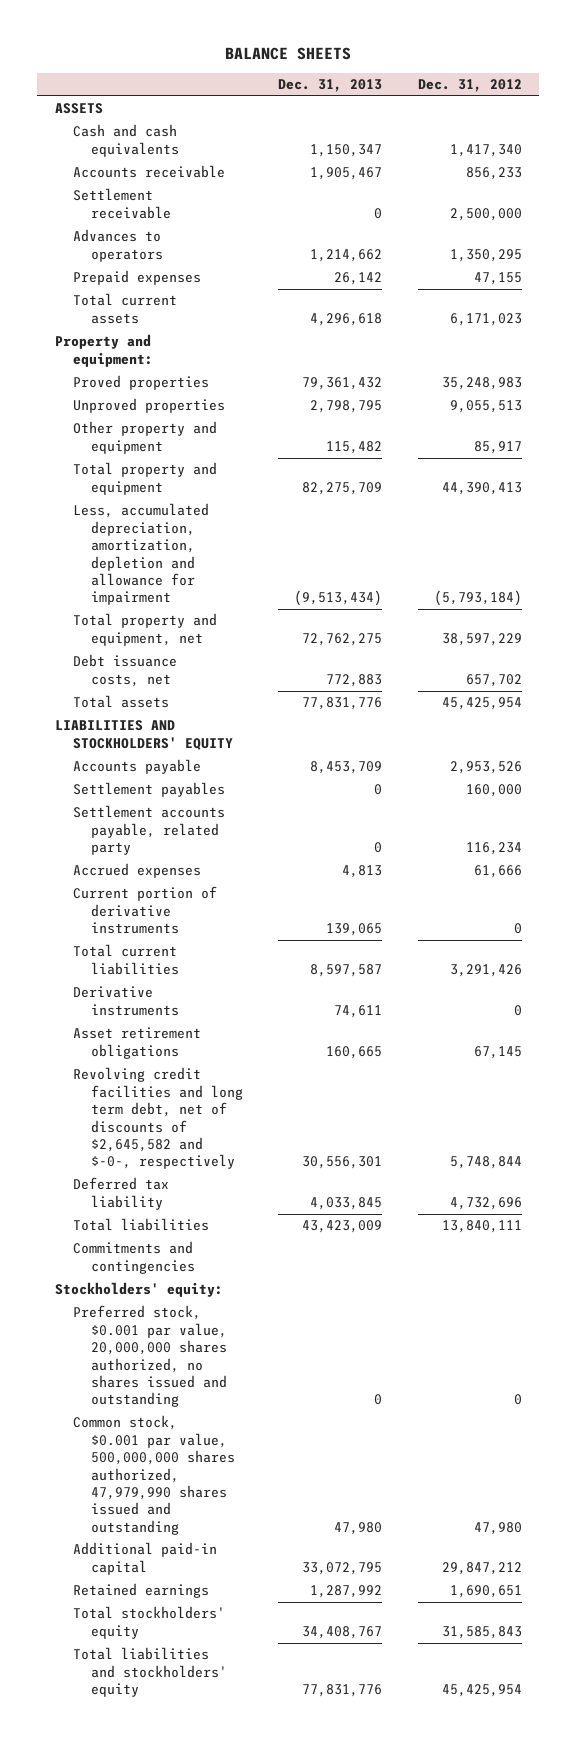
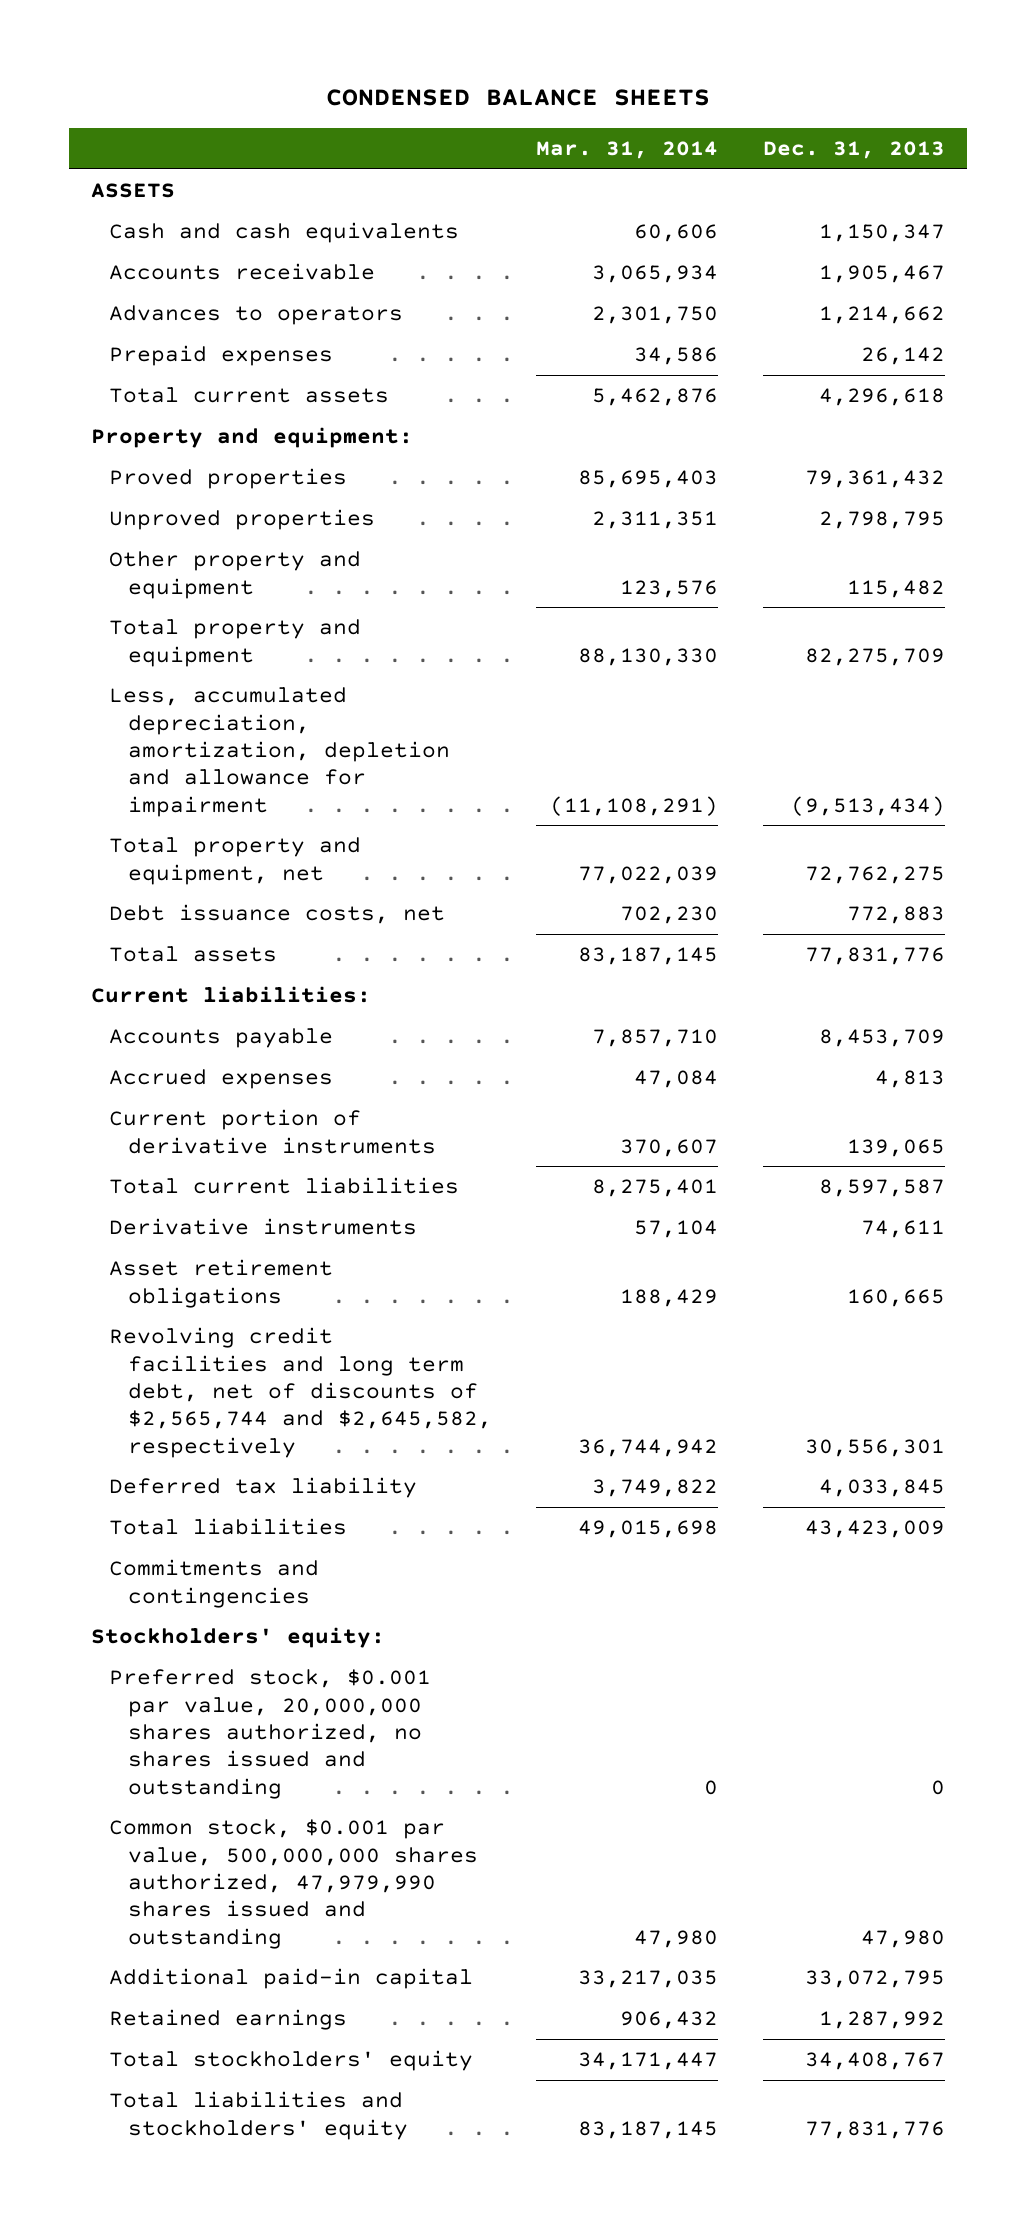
- BALANCE SHEETS
+ CONDENSED BALANCE SHEETS
- | Dec. 31, 2013 | Dec. 31, 2012
+ | Mar. 31, 2014 | Dec. 31, 2013
- Settlement receivable | 0 | 2,500,000
- LIABILITIES AND STOCKHOLDERS' EQUITY
+ Current liabilities:
- Settlement payables | 0 | 160,000
- Settlement accounts payable, related party | 0 | 116,234
- Revolving credit facilities and long term debt, net of discounts of $2,645,582 and $-0-, respectively | 30,556,301 | 5,748,844
+ Revolving credit facilities and long term debt, net of discounts of $2,565,744 and $2,645,582, respectively | 36,744,942 | 30,556,301

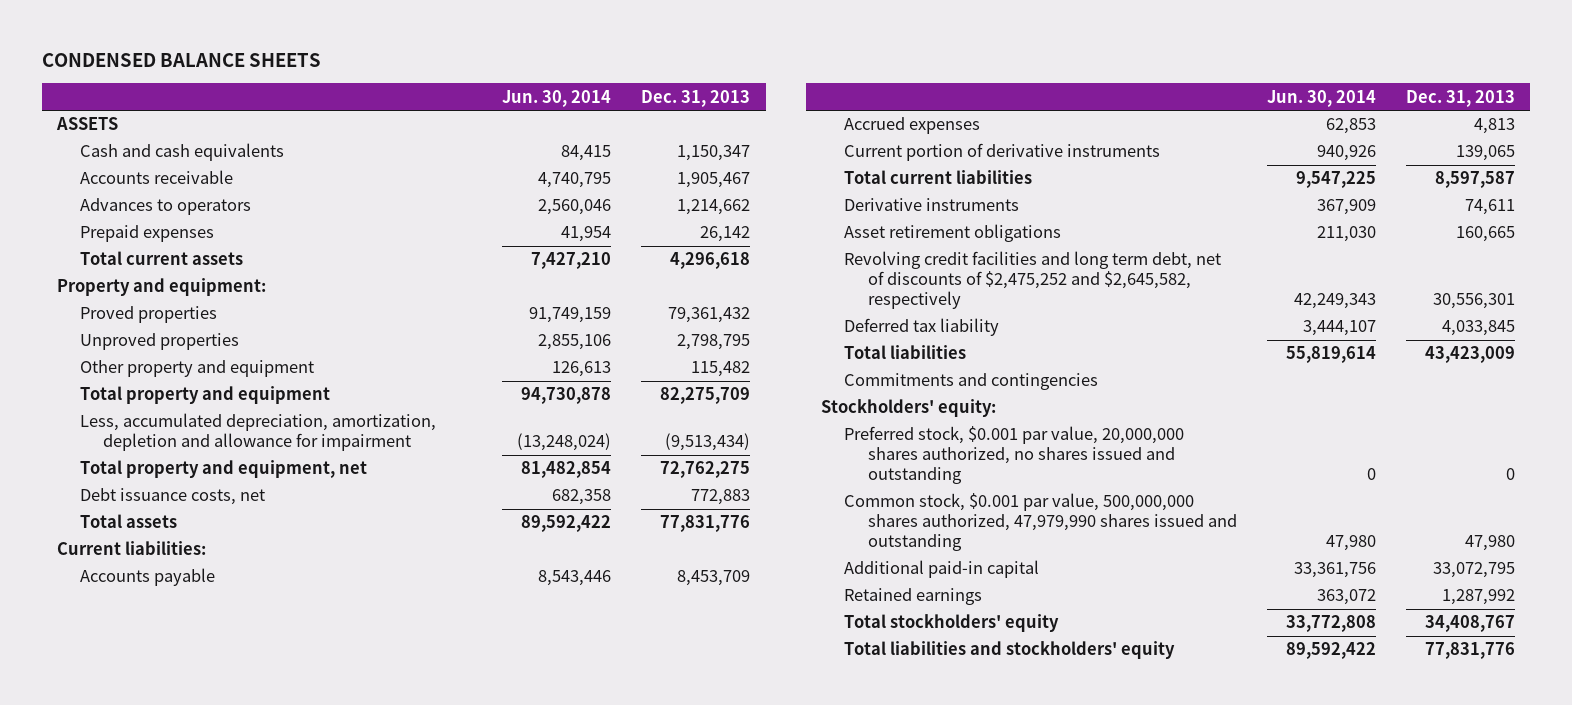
- | Mar. 31, 2014 | Dec. 31, 2013
+ | Jun. 30, 2014 | Dec. 31, 2013
- Revolving credit facilities and long term debt, net of discounts of $2,565,744 and $2,645,582, respectively | 36,744,942 | 30,556,301
+ Revolving credit facilities and long term debt, net of discounts of $2,475,252 and $2,645,582, respectively | 42,249,343 | 30,556,301

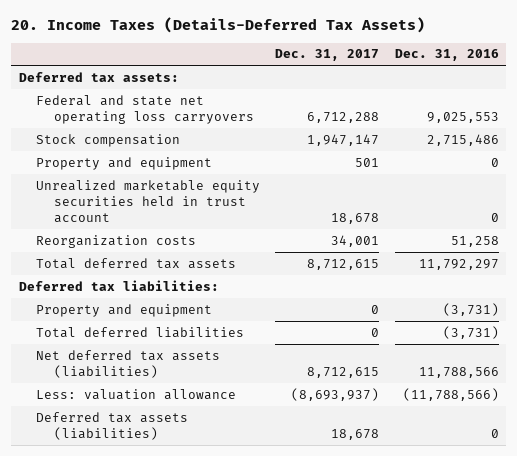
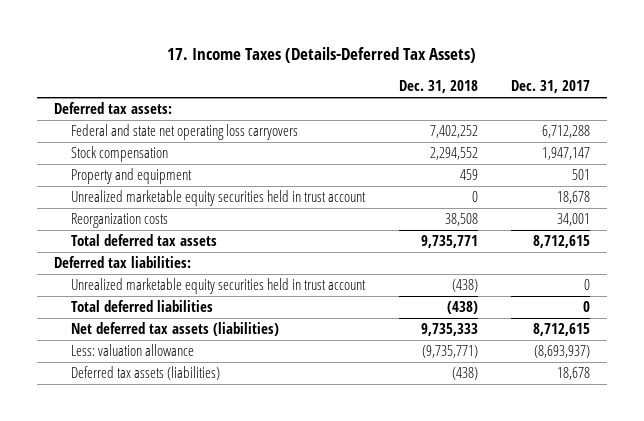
- 20. Income Taxes (Details-Deferred Tax Assets)
+ 17. Income Taxes (Details-Deferred Tax Assets)
- | Dec. 31, 2017 | Dec. 31, 2016
+ | Dec. 31, 2018 | Dec. 31, 2017
- Property and equipment | 0 | (3,731)
+ Unrealized marketable equity securities held in trust account | (438) | 0

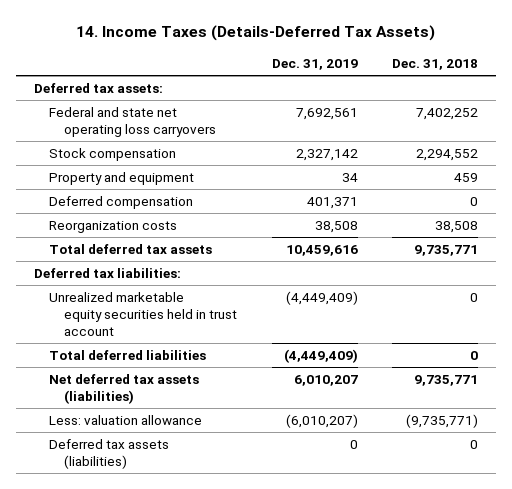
- 17. Income Taxes (Details-Deferred Tax Assets)
+ 14. Income Taxes (Details-Deferred Tax Assets)
- | Dec. 31, 2018 | Dec. 31, 2017
+ | Dec. 31, 2019 | Dec. 31, 2018
+ Deferred compensation | 401,371 | 0
- Unrealized marketable equity securities held in trust account | (438) | 0
- Total deferred liabilities | (438) | 0
- Net deferred tax assets (liabilities) | 9,735,333 | 8,712,615
moved down: Unrealized marketable equity securities held in trust account | (4,449,409) | 0
+ Total deferred liabilities | (4,449,409) | 0
+ Net deferred tax assets (liabilities) | 6,010,207 | 9,735,771
- Deferred tax assets (liabilities) | (438) | 18,678
+ Deferred tax assets (liabilities) | 0 | 0

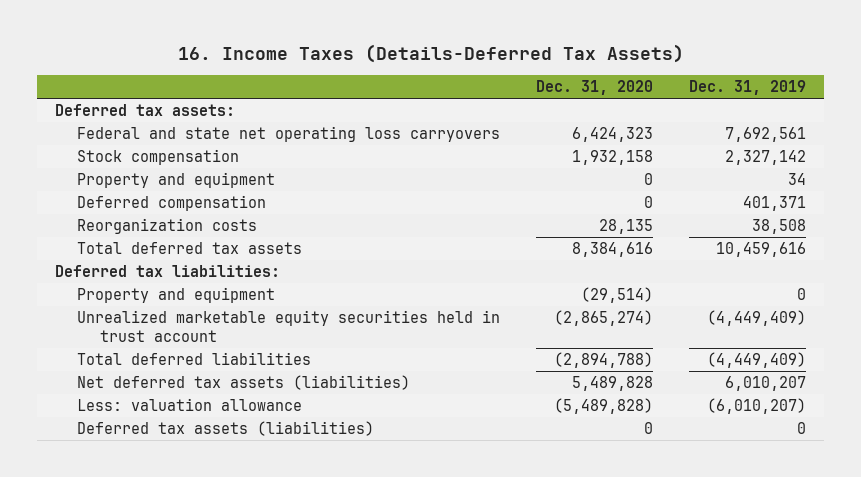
- 14. Income Taxes (Details-Deferred Tax Assets)
+ 16. Income Taxes (Details-Deferred Tax Assets)
- | Dec. 31, 2019 | Dec. 31, 2018
+ | Dec. 31, 2020 | Dec. 31, 2019
+ Property and equipment | (29,514) | 0

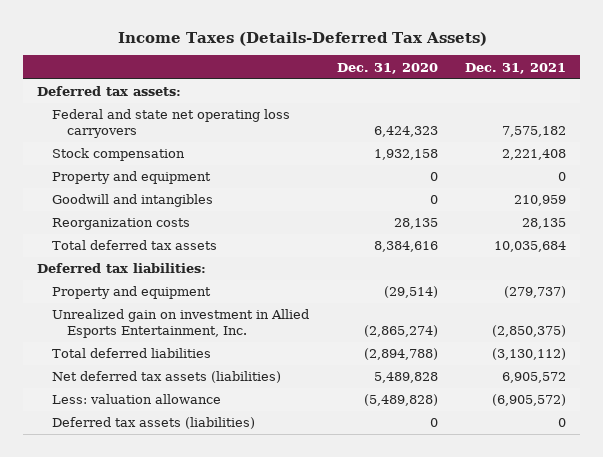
- 16. Income Taxes (Details-Deferred Tax Assets)
+ Income Taxes (Details-Deferred Tax Assets)
- | Dec. 31, 2020 | Dec. 31, 2019
+ | Dec. 31, 2020 | Dec. 31, 2021
- Deferred compensation | 0 | 401,371
+ Goodwill and intangibles | 0 | 210,959
- Unrealized marketable equity securities held in trust account | (2,865,274) | (4,449,409)
+ Unrealized gain on investment in Allied Esports Entertainment, Inc. | (2,865,274) | (2,850,375)

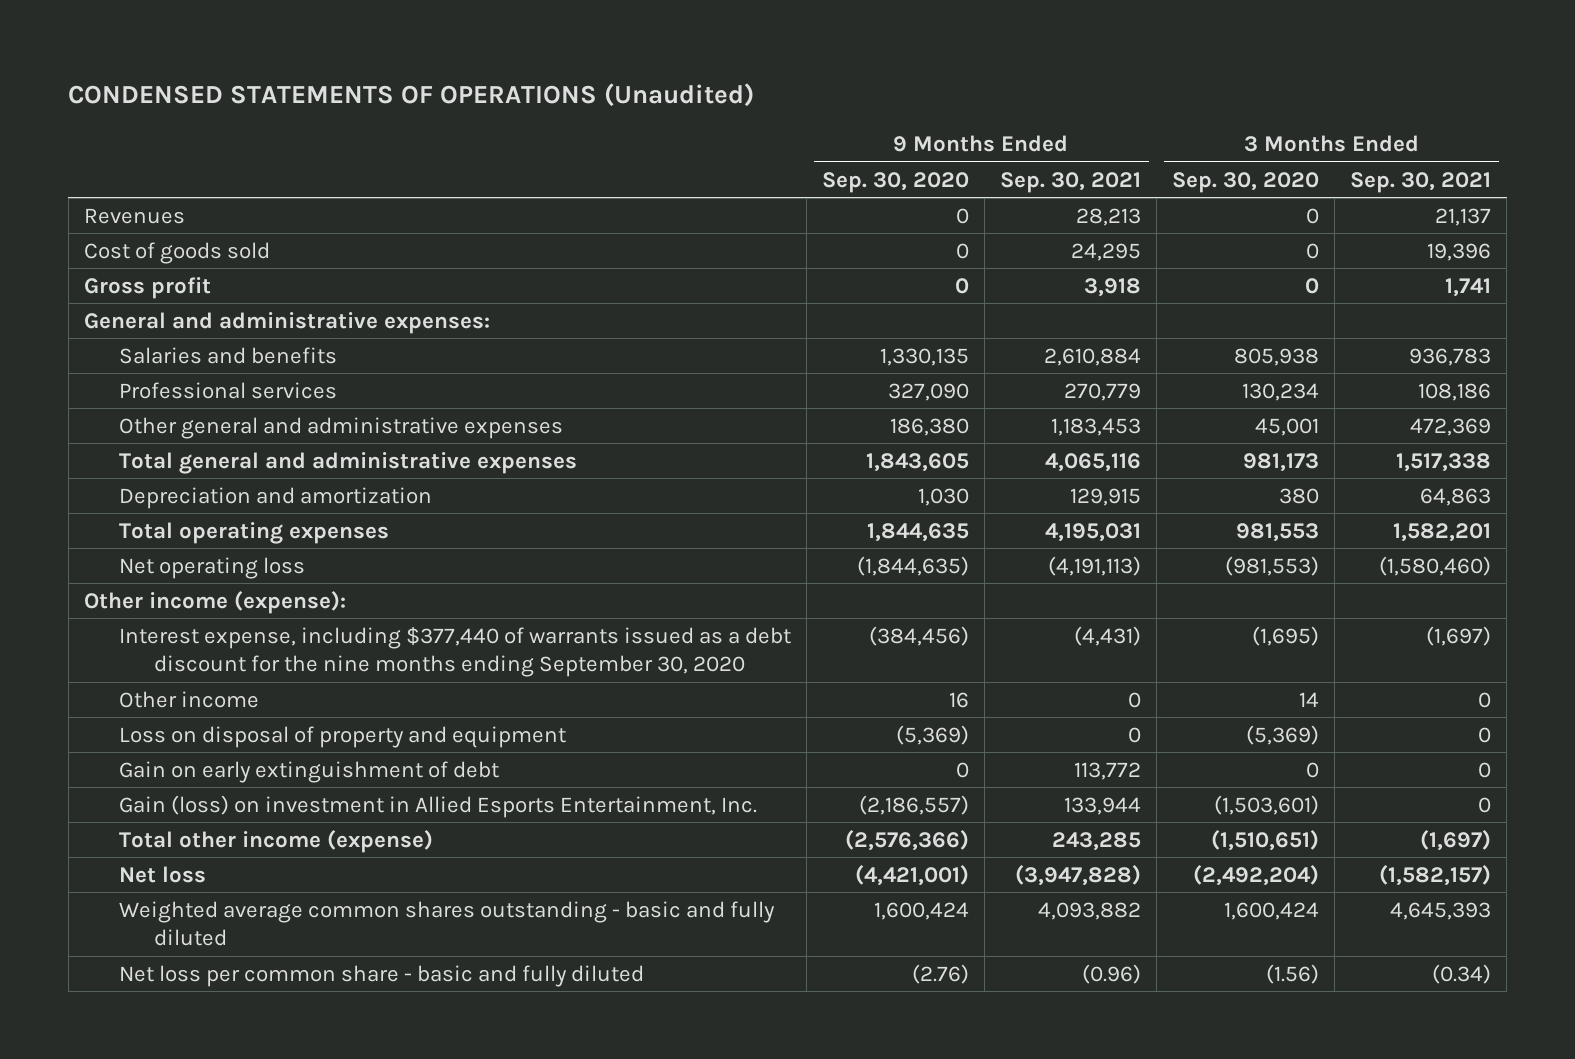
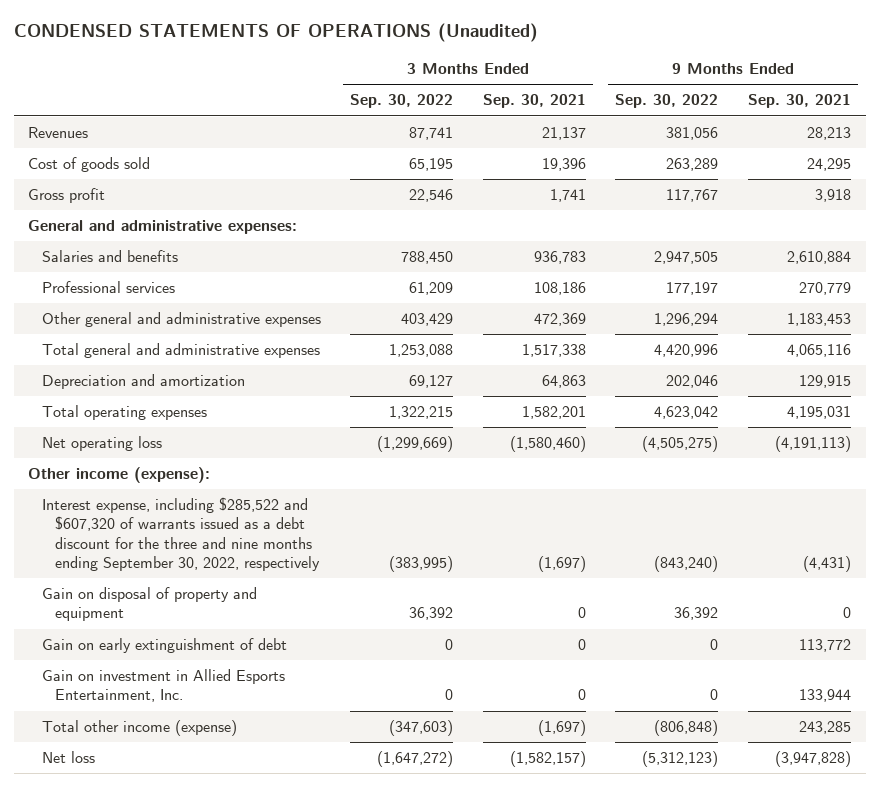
- | 9 Months Ended Sep. 30, 2020 | 9 Months Ended Sep. 30, 2021 | 3 Months Ended Sep. 30, 2020 | 3 Months Ended Sep. 30, 2021
+ | 3 Months Ended Sep. 30, 2022 | 3 Months Ended Sep. 30, 2021 | 9 Months Ended Sep. 30, 2022 | 9 Months Ended Sep. 30, 2021
- Interest expense, including $377,440 of warrants issued as a debt discount for the nine months ending September 30, 2020 | (384,456) | (4,431) | (1,695) | (1,697)
- Other income | 16 | 0 | 14 | 0
- Loss on disposal of property and equipment | (5,369) | 0 | (5,369) | 0
+ Interest expense, including $285,522 and $607,320 of warrants issued as a debt discount for the three and nine months ending September 30, 2022, respectively | (383,995) | (1,697) | (843,240) | (4,431)
+ Gain on disposal of property and equipment | 36,392 | 0 | 36,392 | 0
- Gain (loss) on investment in Allied Esports Entertainment, Inc. | (2,186,557) | 133,944 | (1,503,601) | 0
+ Gain on investment in Allied Esports Entertainment, Inc. | 0 | 0 | 0 | 133,944
- Weighted average common shares outstanding - basic and fully diluted | 1,600,424 | 4,093,882 | 1,600,424 | 4,645,393
- Net loss per common share - basic and fully diluted | (2.76) | (0.96) | (1.56) | (0.34)

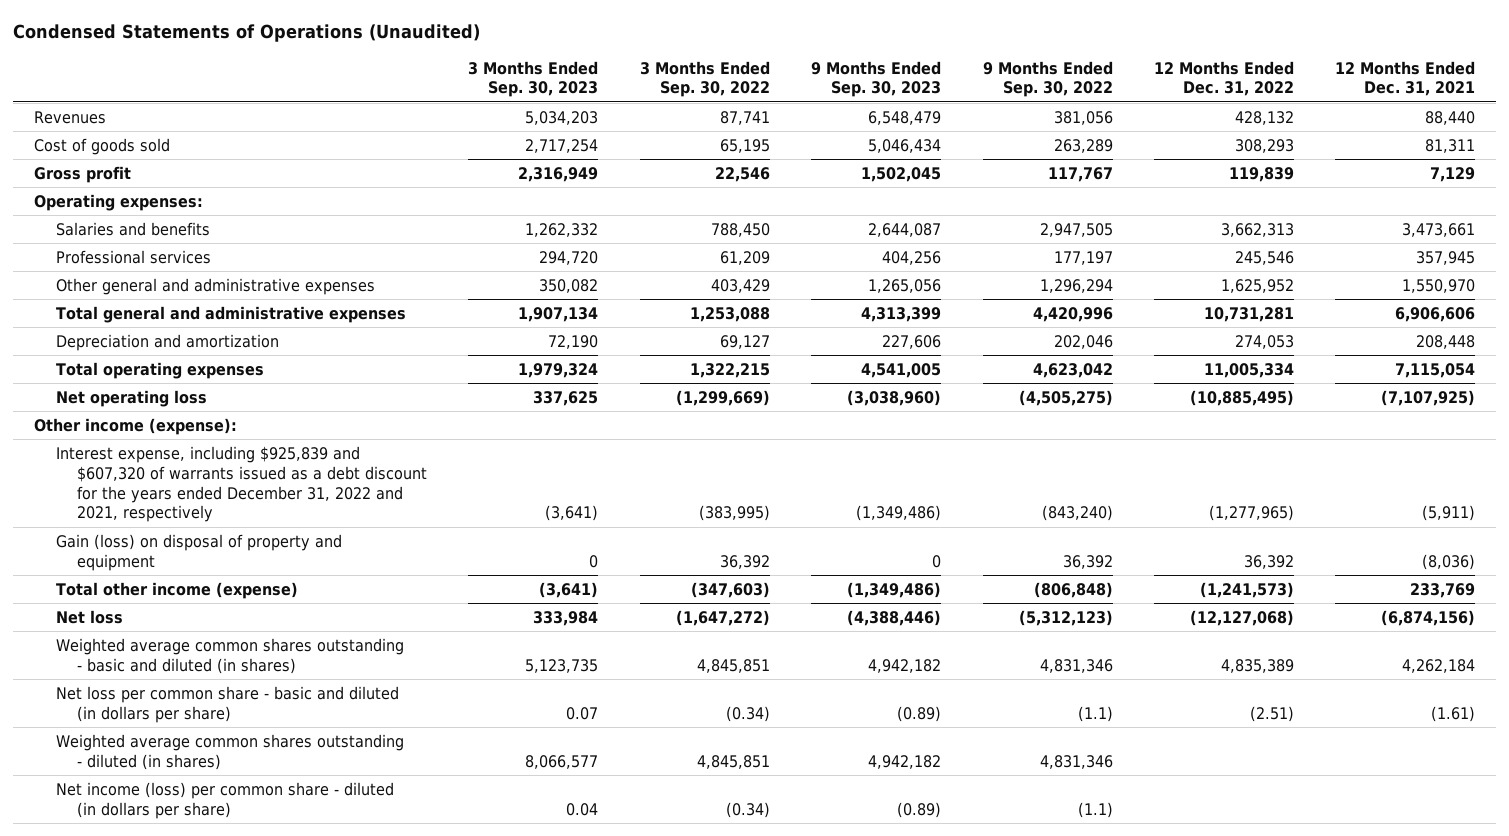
- CONDENSED STATEMENTS OF OPERATIONS (Unaudited)
+ Condensed Statements of Operations (Unaudited)
- | 3 Months Ended Sep. 30, 2022 | 3 Months Ended Sep. 30, 2021 | 9 Months Ended Sep. 30, 2022 | 9 Months Ended Sep. 30, 2021
+ | 3 Months Ended Sep. 30, 2023 | 3 Months Ended Sep. 30, 2022 | 9 Months Ended Sep. 30, 2023 | 9 Months Ended Sep. 30, 2022 | 12 Months Ended Dec. 31, 2022 | 12 Months Ended Dec. 31, 2021
- General and administrative expenses:
+ Operating expenses:
- Interest expense, including $285,522 and $607,320 of warrants issued as a debt discount for the three and nine months ending September 30, 2022, respectively | (383,995) | (1,697) | (843,240) | (4,431)
- Gain on disposal of property and equipment | 36,392 | 0 | 36,392 | 0
- Gain on early extinguishment of debt | 0 | 0 | 0 | 113,772
- Gain on investment in Allied Esports Entertainment, Inc. | 0 | 0 | 0 | 133,944
+ Interest expense, including $925,839 and $607,320 of warrants issued as a debt discount for the years ended December 31, 2022 and 2021, respectively | (3,641) | (383,995) | (1,349,486) | (843,240) | (1,277,965) | (5,911)
+ Gain (loss) on disposal of property and equipment | 0 | 36,392 | 0 | 36,392 | 36,392 | (8,036)
+ Weighted average common shares outstanding - basic and diluted (in shares) | 5,123,735 | 4,845,851 | 4,942,182 | 4,831,346 | 4,835,389 | 4,262,184
+ Net loss per common share - basic and diluted (in dollars per share) | 0.07 | (0.34) | (0.89) | (1.1) | (2.51) | (1.61)
+ Weighted average common shares outstanding - diluted (in shares) | 8,066,577 | 4,845,851 | 4,942,182 | 4,831,346 | |
+ Net income (loss) per common share - diluted (in dollars per share) | 0.04 | (0.34) | (0.89) | (1.1) | |

